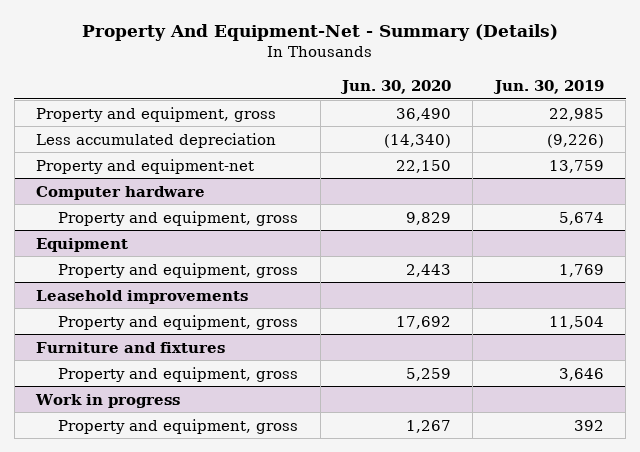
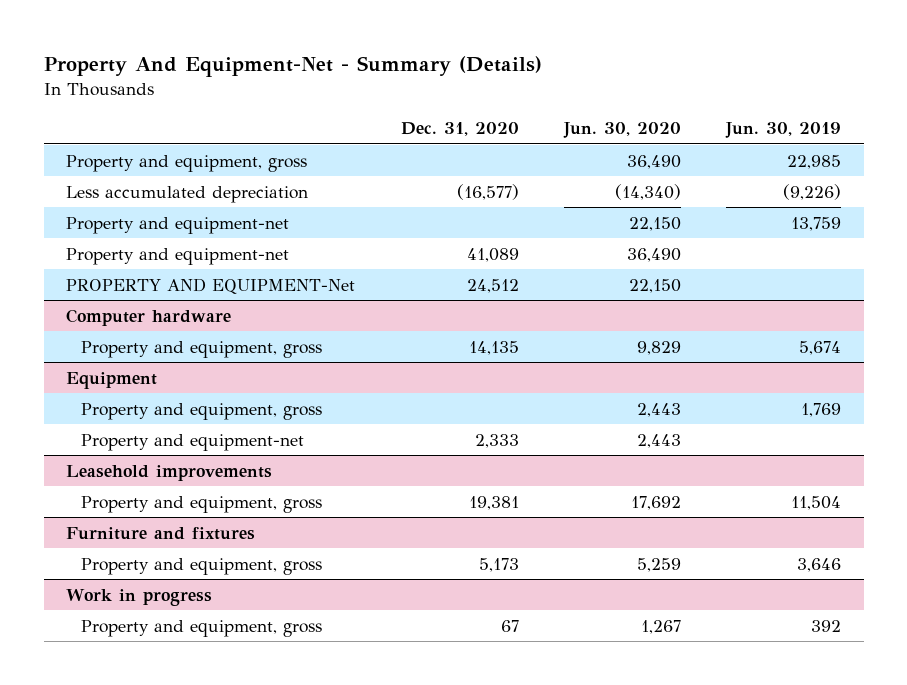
- | Jun. 30, 2020 | Jun. 30, 2019
+ | Dec. 31, 2020 | Jun. 30, 2020 | Jun. 30, 2019
+ Property and equipment-net | 41,089 | 36,490 |
+ PROPERTY AND EQUIPMENT-Net | 24,512 | 22,150 |
@ Equipment
+ Property and equipment-net | 2,333 | 2,443 |

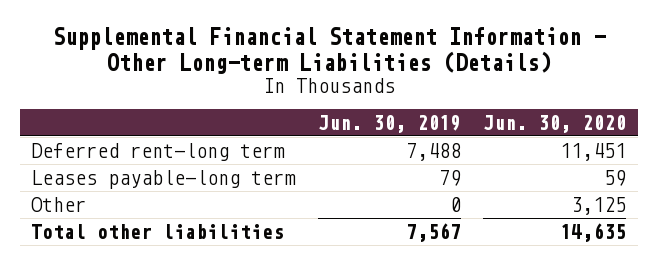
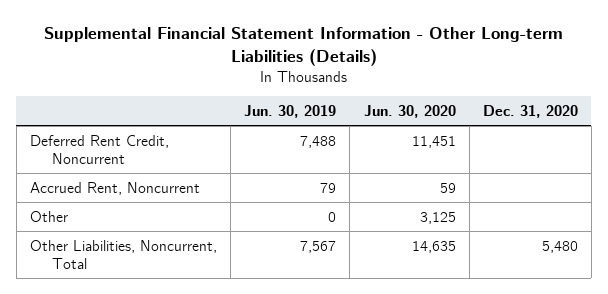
- | Jun. 30, 2019 | Jun. 30, 2020
+ | Jun. 30, 2019 | Jun. 30, 2020 | Dec. 31, 2020
- Deferred rent-long term | 7,488 | 11,451
- Leases payable-long term | 79 | 59
+ Deferred Rent Credit, Noncurrent | 7,488 | 11,451 |
+ Accrued Rent, Noncurrent | 79 | 59 |
- Total other liabilities | 7,567 | 14,635
+ Other Liabilities, Noncurrent, Total | 7,567 | 14,635 | 5,480

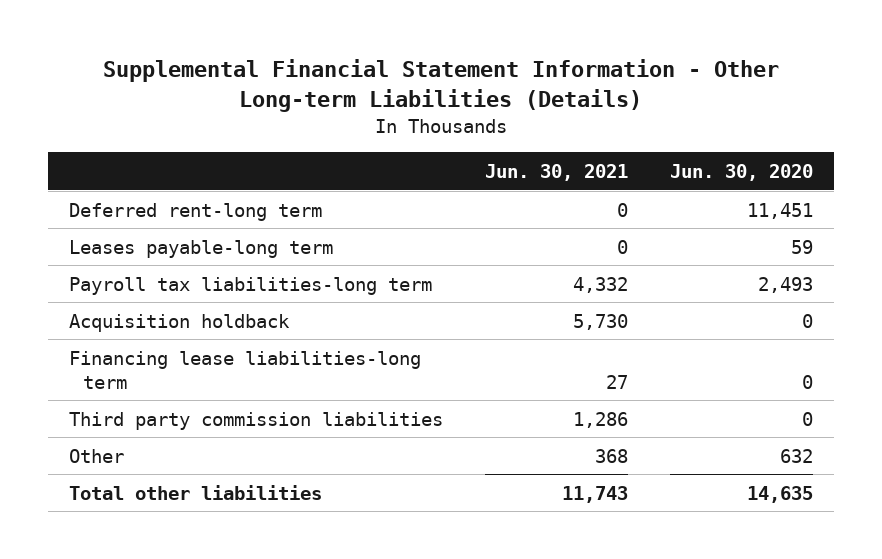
- | Jun. 30, 2019 | Jun. 30, 2020 | Dec. 31, 2020
+ | Jun. 30, 2021 | Jun. 30, 2020
- Deferred Rent Credit, Noncurrent | 7,488 | 11,451 |
- Accrued Rent, Noncurrent | 79 | 59 |
- Other | 0 | 3,125 |
- Other Liabilities, Noncurrent, Total | 7,567 | 14,635 | 5,480
+ Deferred rent-long term | 0 | 11,451
+ Leases payable-long term | 0 | 59
+ Payroll tax liabilities-long term | 4,332 | 2,493
+ Acquisition holdback | 5,730 | 0
+ Financing lease liabilities-long term | 27 | 0
+ Third party commission liabilities | 1,286 | 0
+ Other | 368 | 632
+ Total other liabilities | 11,743 | 14,635

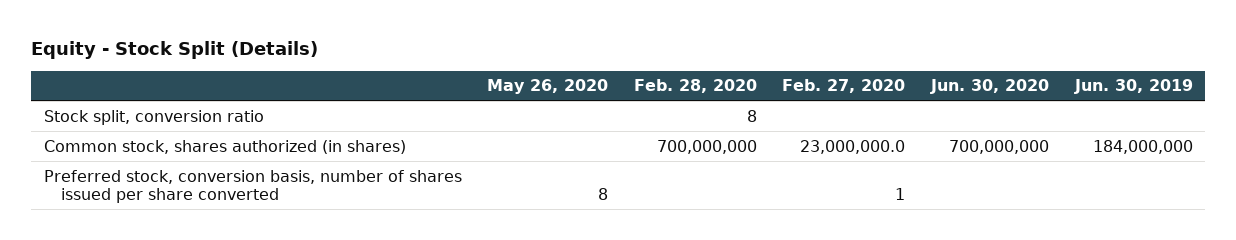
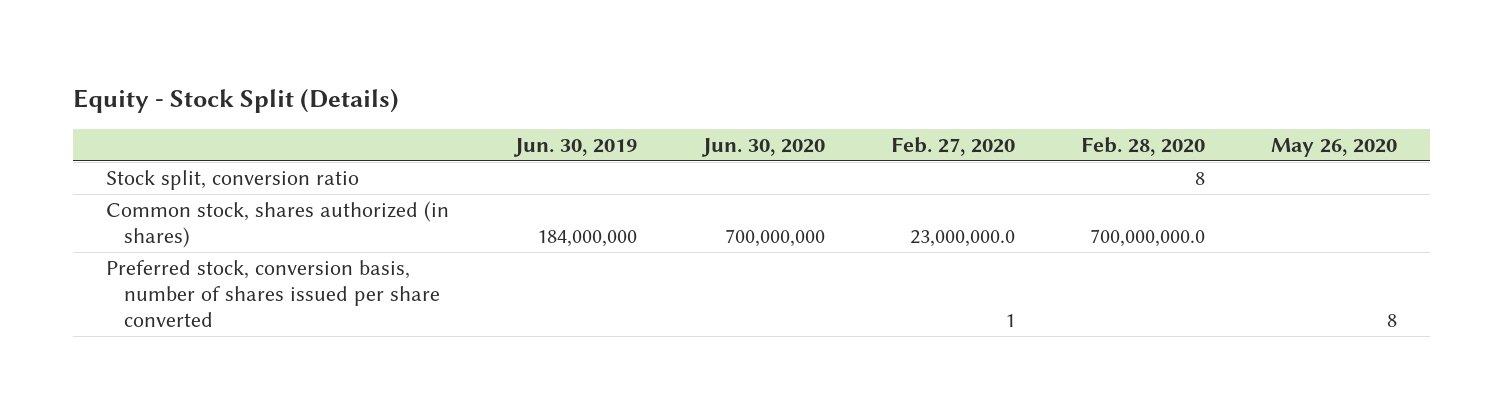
- | May 26, 2020 | Feb. 28, 2020 | Feb. 27, 2020 | Jun. 30, 2020 | Jun. 30, 2019
+ | Jun. 30, 2019 | Jun. 30, 2020 | Feb. 27, 2020 | Feb. 28, 2020 | May 26, 2020
- Common stock, shares authorized (in shares) | | 700,000,000 | 23,000,000.0 | 700,000,000 | 184,000,000
+ Common stock, shares authorized (in shares) | 184,000,000 | 700,000,000 | 23,000,000.0 | 700,000,000.0 |

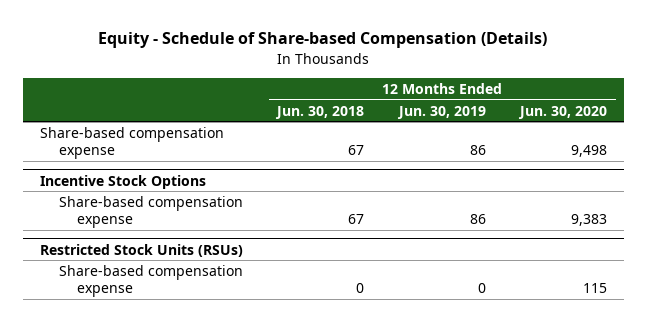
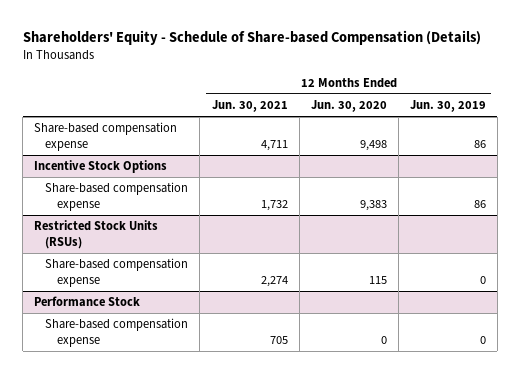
- Equity - Schedule of Share-based Compensation (Details)
+ Shareholders' Equity - Schedule of Share-based Compensation (Details)
- | 12 Months Ended Jun. 30, 2018 | 12 Months Ended Jun. 30, 2019 | 12 Months Ended Jun. 30, 2020
+ | 12 Months Ended Jun. 30, 2021 | 12 Months Ended Jun. 30, 2020 | 12 Months Ended Jun. 30, 2019
+ Performance Stock
+ Share-based compensation expense | 705 | 0 | 0

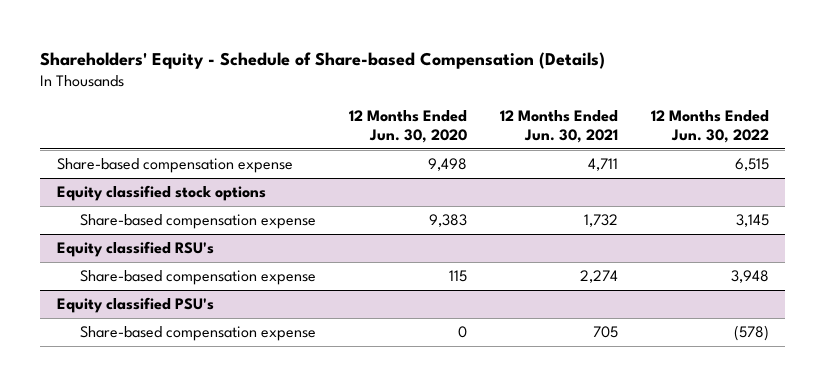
- | 12 Months Ended Jun. 30, 2021 | 12 Months Ended Jun. 30, 2020 | 12 Months Ended Jun. 30, 2019
+ | 12 Months Ended Jun. 30, 2020 | 12 Months Ended Jun. 30, 2021 | 12 Months Ended Jun. 30, 2022
- Incentive Stock Options
+ Equity classified stock options
- Restricted Stock Units (RSUs)
+ Equity classified RSU's
- Performance Stock
+ Equity classified PSU's

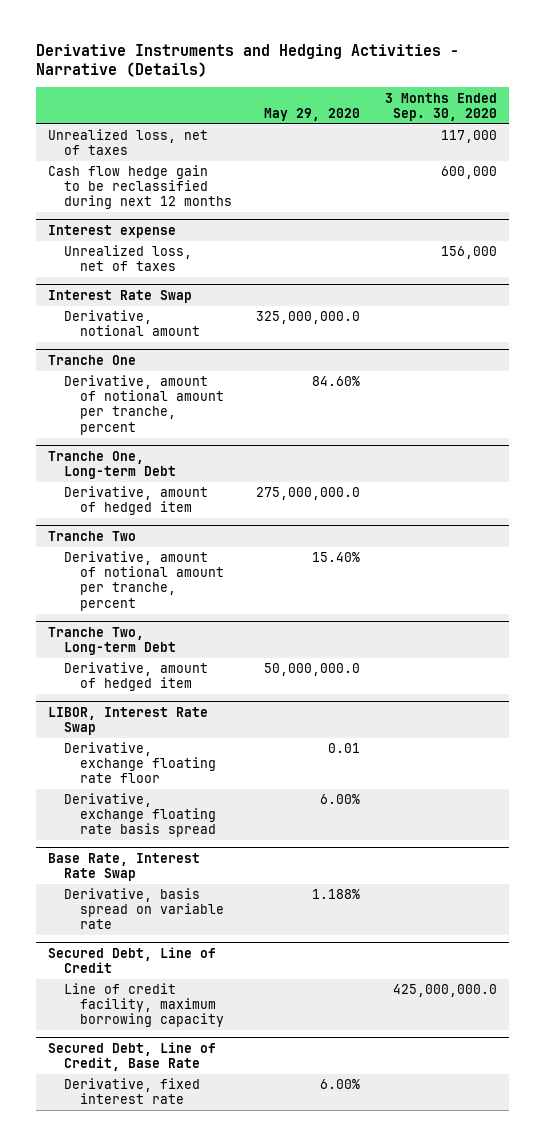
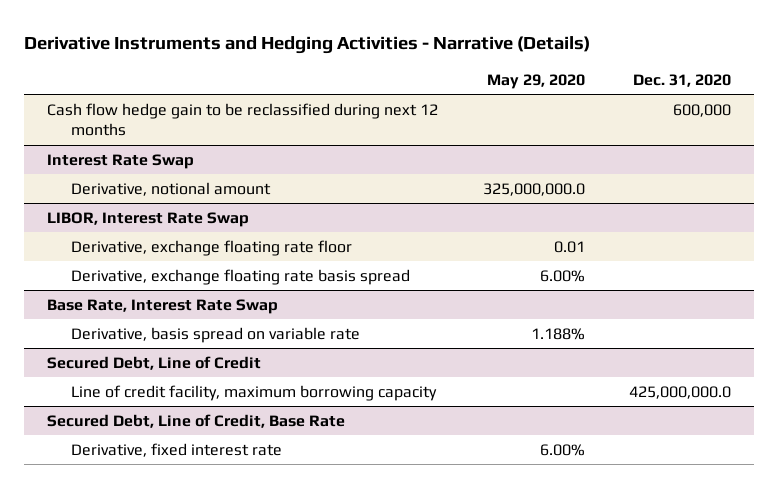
- | May 29, 2020 | 3 Months Ended Sep. 30, 2020
+ | May 29, 2020 | Dec. 31, 2020
- Unrealized loss, net of taxes | | 117,000
- Interest expense
- Unrealized loss, net of taxes | | 156,000
- Tranche One
- Derivative, amount of notional amount per tranche, percent | 84.60% |
- Tranche One, Long-term Debt
- Derivative, amount of hedged item | 275,000,000.0 |
- Tranche Two
- Derivative, amount of notional amount per tranche, percent | 15.40% |
- Tranche Two, Long-term Debt
- Derivative, amount of hedged item | 50,000,000.0 |

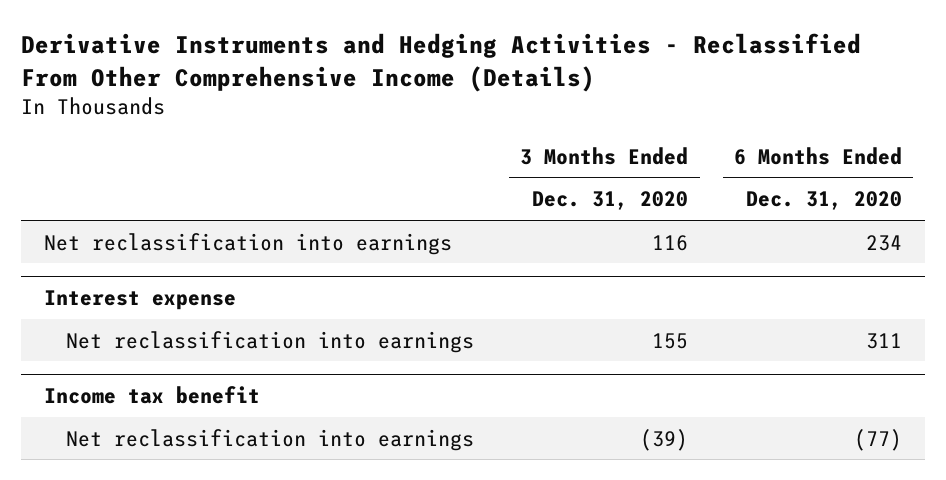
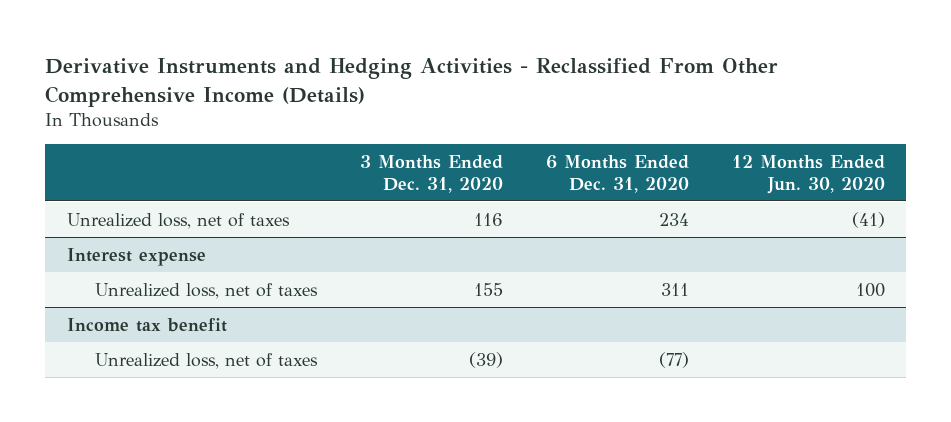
- | 3 Months Ended Dec. 31, 2020 | 6 Months Ended Dec. 31, 2020
+ | 3 Months Ended Dec. 31, 2020 | 6 Months Ended Dec. 31, 2020 | 12 Months Ended Jun. 30, 2020
- Net reclassification into earnings | 116 | 234
+ Unrealized loss, net of taxes | 116 | 234 | (41)
@ Interest expense
- Net reclassification into earnings | 155 | 311
+ Unrealized loss, net of taxes | 155 | 311 | 100
@ Income tax benefit
- Net reclassification into earnings | (39) | (77)
+ Unrealized loss, net of taxes | (39) | (77) |

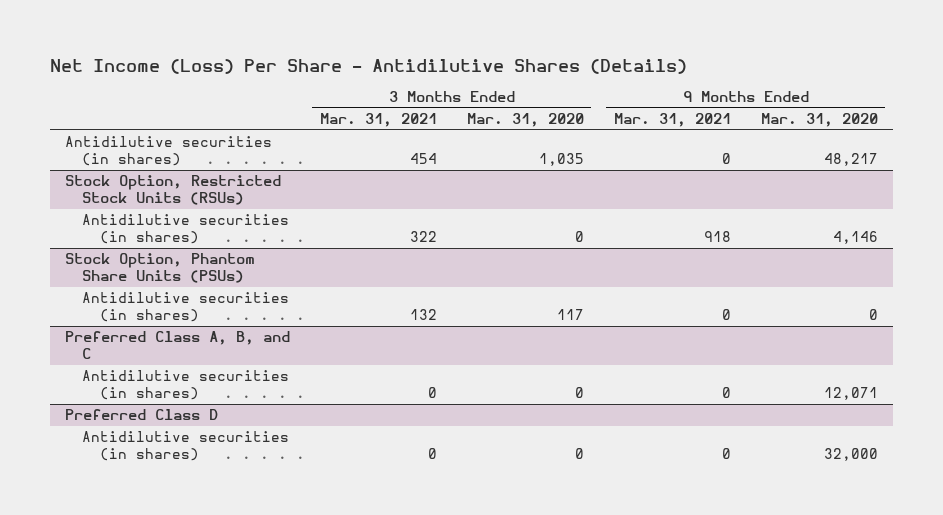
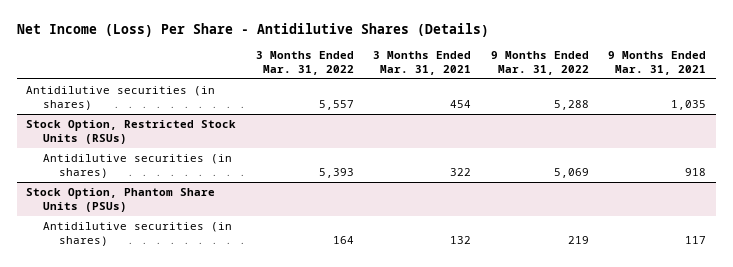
- | 3 Months Ended Mar. 31, 2021 | 3 Months Ended Mar. 31, 2020 | 9 Months Ended Mar. 31, 2021 | 9 Months Ended Mar. 31, 2020
+ | 3 Months Ended Mar. 31, 2022 | 3 Months Ended Mar. 31, 2021 | 9 Months Ended Mar. 31, 2022 | 9 Months Ended Mar. 31, 2021
- Antidilutive securities (in shares) | 454 | 1,035 | 0 | 48,217
+ Antidilutive securities (in shares) | 5,557 | 454 | 5,288 | 1,035
@ Stock Option, Phantom Share Units (PSUs)
- Antidilutive securities (in shares) | 132 | 117 | 0 | 0
- Preferred Class A, B, and C
- Antidilutive securities (in shares) | 0 | 0 | 0 | 12,071
- Preferred Class D
- Antidilutive securities (in shares) | 0 | 0 | 0 | 32,000
@ Stock Option, Phantom Share Units (PSUs)
+ Antidilutive securities (in shares) | 164 | 132 | 219 | 117

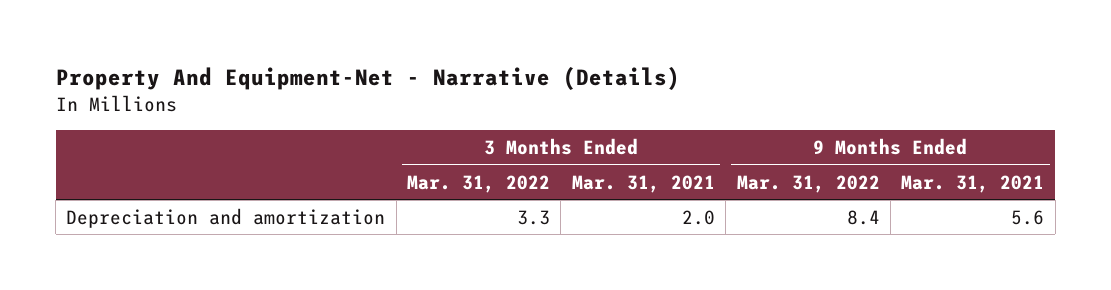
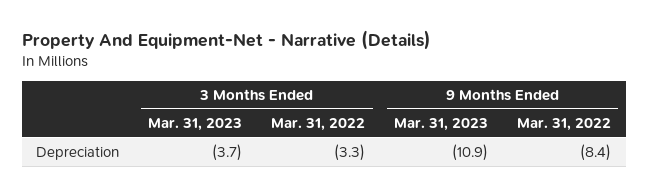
- | 3 Months Ended Mar. 31, 2022 | 3 Months Ended Mar. 31, 2021 | 9 Months Ended Mar. 31, 2022 | 9 Months Ended Mar. 31, 2021
+ | 3 Months Ended Mar. 31, 2023 | 3 Months Ended Mar. 31, 2022 | 9 Months Ended Mar. 31, 2023 | 9 Months Ended Mar. 31, 2022
- Depreciation and amortization | 3.3 | 2.0 | 8.4 | 5.6
+ Depreciation | (3.7) | (3.3) | (10.9) | (8.4)

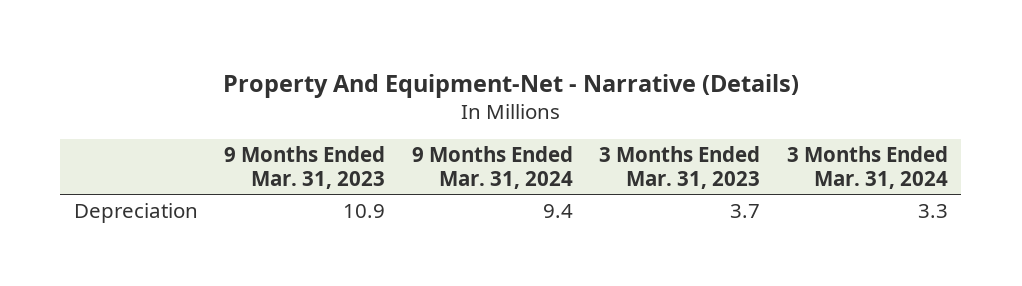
- | 3 Months Ended Mar. 31, 2023 | 3 Months Ended Mar. 31, 2022 | 9 Months Ended Mar. 31, 2023 | 9 Months Ended Mar. 31, 2022
+ | 9 Months Ended Mar. 31, 2023 | 9 Months Ended Mar. 31, 2024 | 3 Months Ended Mar. 31, 2023 | 3 Months Ended Mar. 31, 2024
- Depreciation | (3.7) | (3.3) | (10.9) | (8.4)
+ Depreciation | 10.9 | 9.4 | 3.7 | 3.3

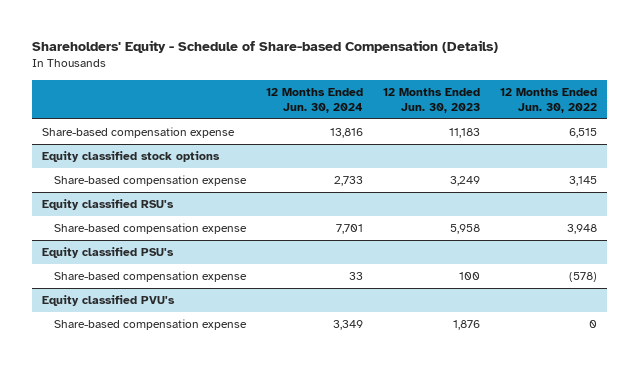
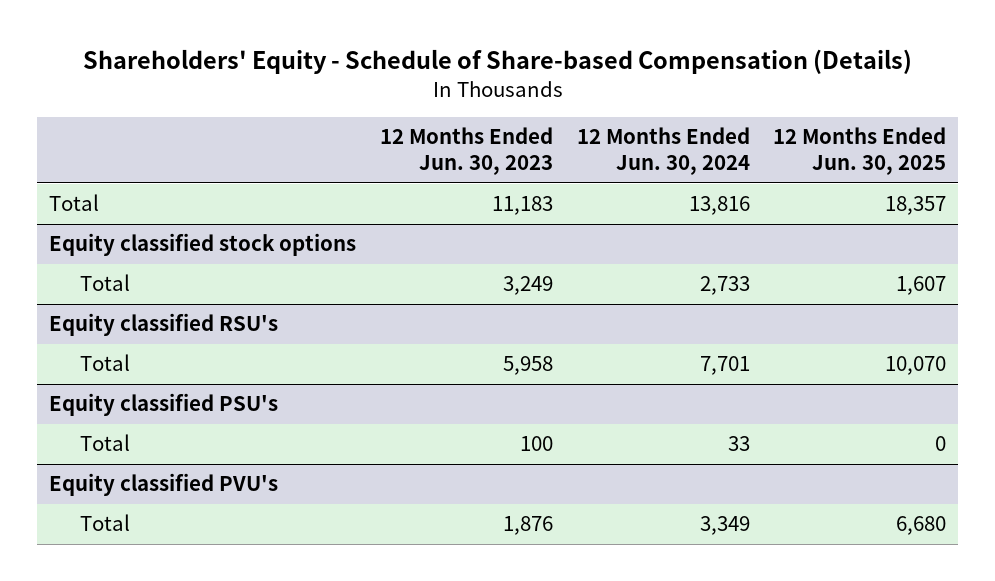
- | 12 Months Ended Jun. 30, 2024 | 12 Months Ended Jun. 30, 2023 | 12 Months Ended Jun. 30, 2022
+ | 12 Months Ended Jun. 30, 2023 | 12 Months Ended Jun. 30, 2024 | 12 Months Ended Jun. 30, 2025
- Share-based compensation expense | 13,816 | 11,183 | 6,515
+ Total | 11,183 | 13,816 | 18,357
@ Equity classified stock options
- Share-based compensation expense | 2,733 | 3,249 | 3,145
+ Total | 3,249 | 2,733 | 1,607
@ Equity classified RSU's
- Share-based compensation expense | 7,701 | 5,958 | 3,948
+ Total | 5,958 | 7,701 | 10,070
@ Equity classified PSU's
- Share-based compensation expense | 33 | 100 | (578)
+ Total | 100 | 33 | 0
@ Equity classified PVU's
- Share-based compensation expense | 3,349 | 1,876 | 0
+ Total | 1,876 | 3,349 | 6,680

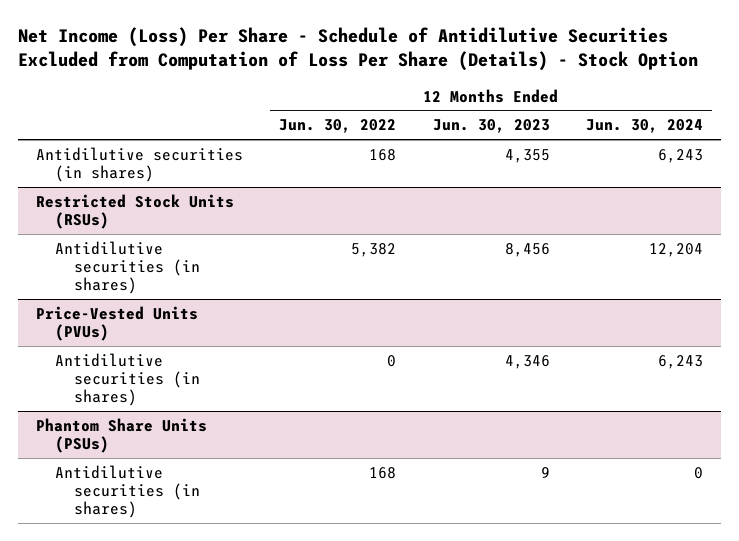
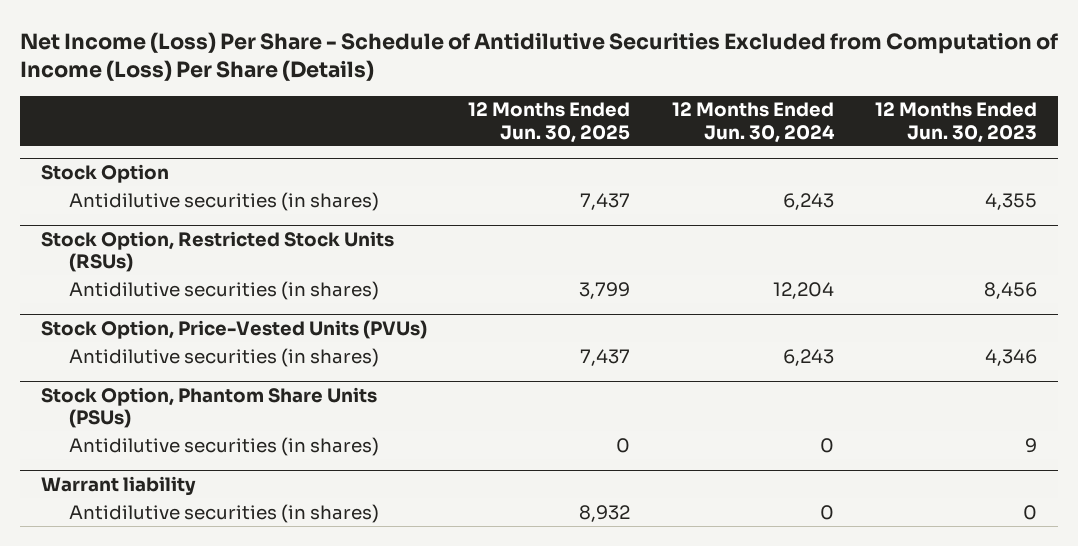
- Net Income (Loss) Per Share - Schedule of Antidilutive Securities Excluded from Computation of Loss Per Share (Details) - Stock Option
+ Net Income (Loss) Per Share - Schedule of Antidilutive Securities Excluded from Computation of Income (Loss) Per Share (Details)
- | 12 Months Ended Jun. 30, 2022 | 12 Months Ended Jun. 30, 2023 | 12 Months Ended Jun. 30, 2024
+ | 12 Months Ended Jun. 30, 2025 | 12 Months Ended Jun. 30, 2024 | 12 Months Ended Jun. 30, 2023
+ Stock Option
- Restricted Stock Units (RSUs)
+ Stock Option, Restricted Stock Units (RSUs)
- Price-Vested Units (PVUs)
+ Stock Option, Price-Vested Units (PVUs)
- Phantom Share Units (PSUs)
+ Stock Option, Phantom Share Units (PSUs)
+ Warrant liability
+ Antidilutive securities (in shares) | 8,932 | 0 | 0

